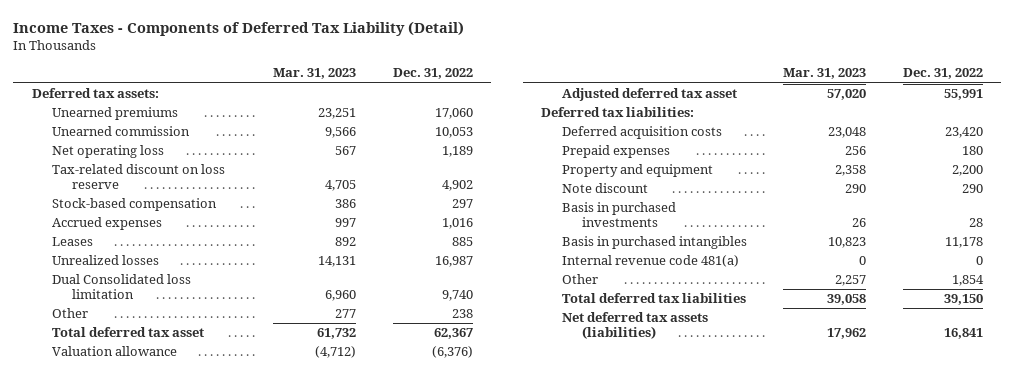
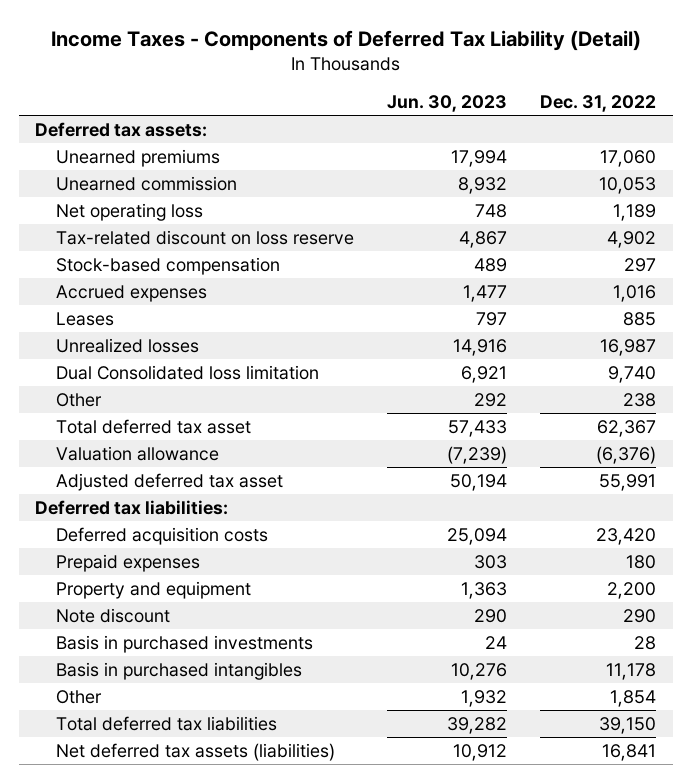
- | Mar. 31, 2023 | Dec. 31, 2022
+ | Jun. 30, 2023 | Dec. 31, 2022
- Internal revenue code 481(a) | 0 | 0

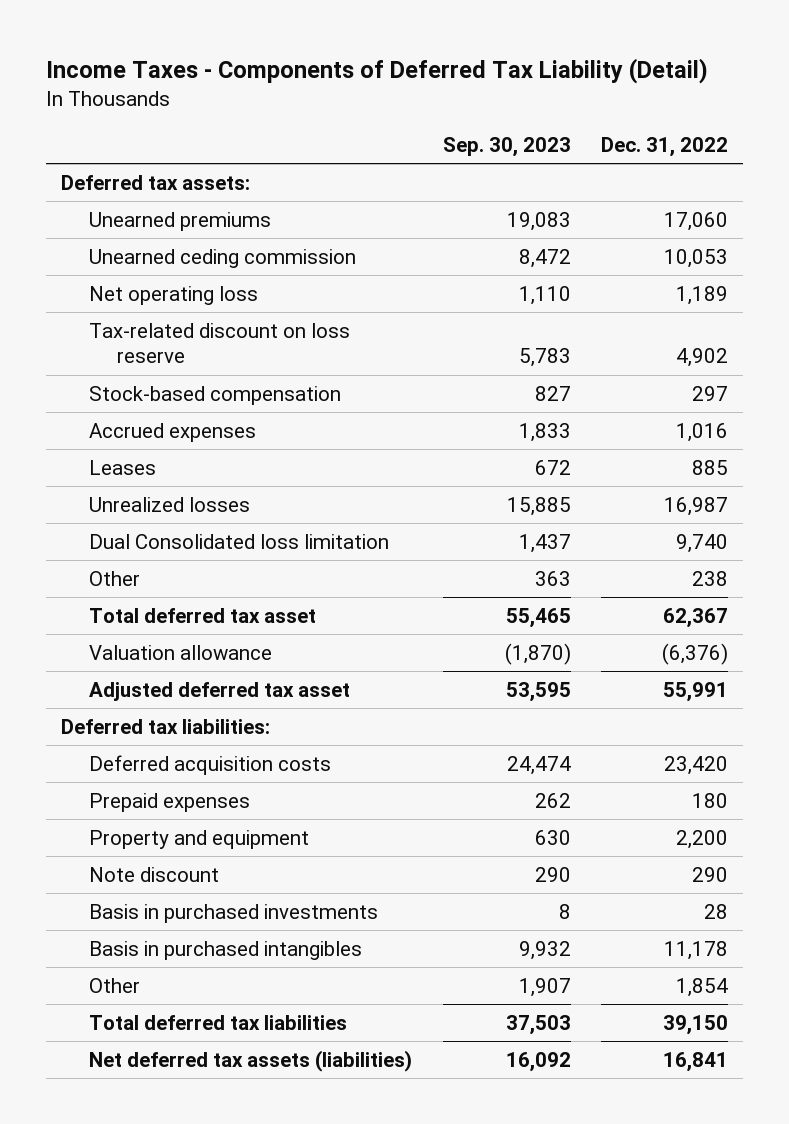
- | Jun. 30, 2023 | Dec. 31, 2022
+ | Sep. 30, 2023 | Dec. 31, 2022
- Unearned commission | 8,932 | 10,053
+ Unearned ceding commission | 8,472 | 10,053

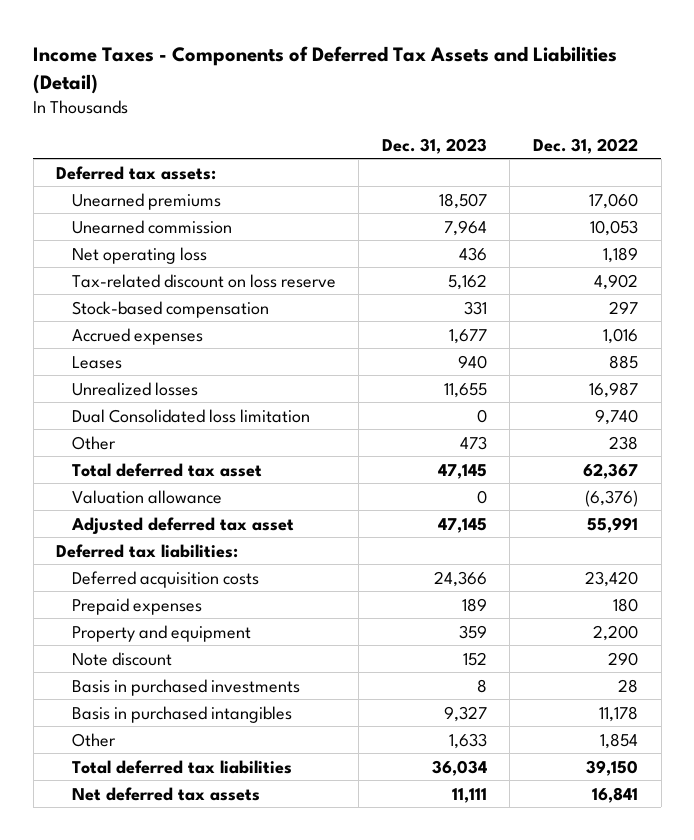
- Income Taxes - Components of Deferred Tax Liability (Detail)
+ Income Taxes - Components of Deferred Tax Assets and Liabilities (Detail)
- | Sep. 30, 2023 | Dec. 31, 2022
+ | Dec. 31, 2023 | Dec. 31, 2022
- Unearned ceding commission | 8,472 | 10,053
+ Unearned commission | 7,964 | 10,053
- Net deferred tax assets (liabilities) | 16,092 | 16,841
+ Net deferred tax assets | 11,111 | 16,841

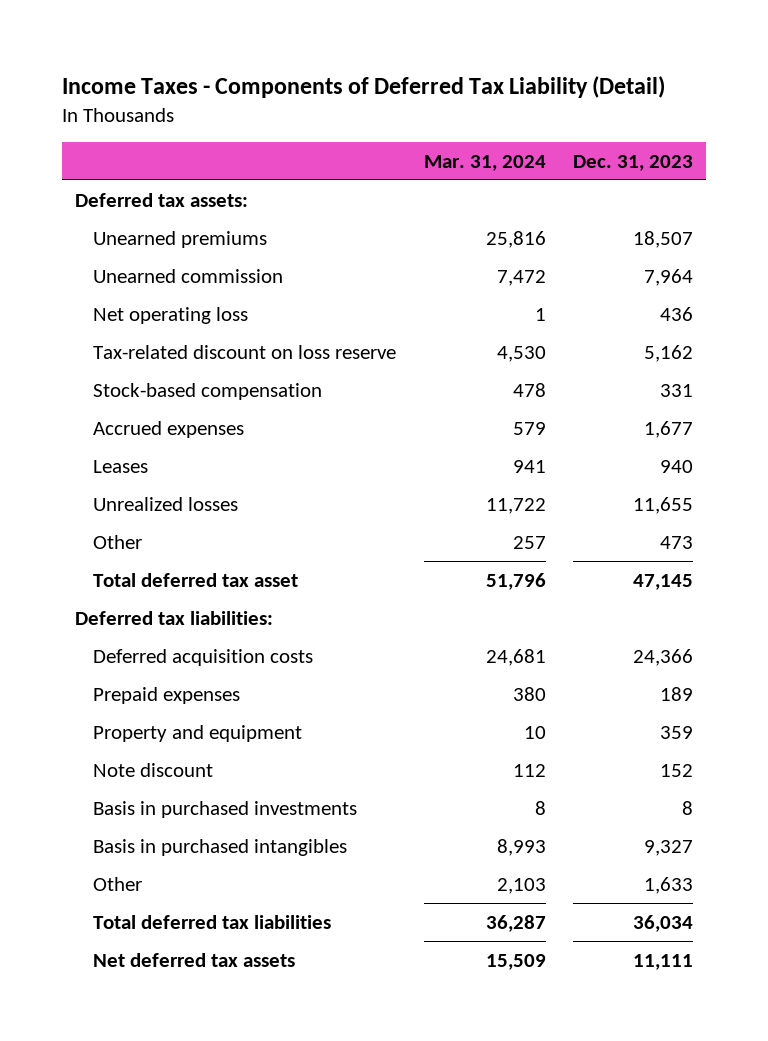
- Income Taxes - Components of Deferred Tax Assets and Liabilities (Detail)
+ Income Taxes - Components of Deferred Tax Liability (Detail)
- | Dec. 31, 2023 | Dec. 31, 2022
+ | Mar. 31, 2024 | Dec. 31, 2023
- Dual Consolidated loss limitation | 0 | 9,740
- Valuation allowance | 0 | (6,376)
- Adjusted deferred tax asset | 47,145 | 55,991

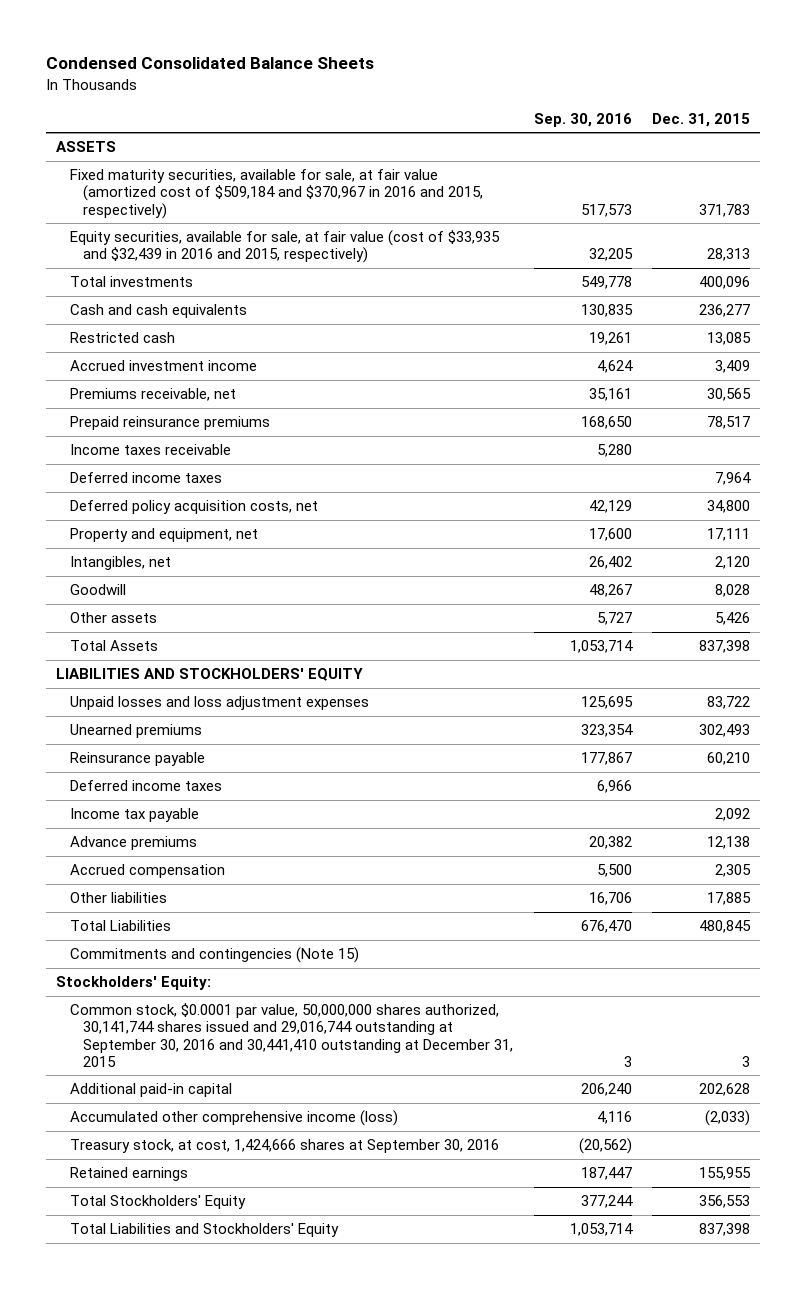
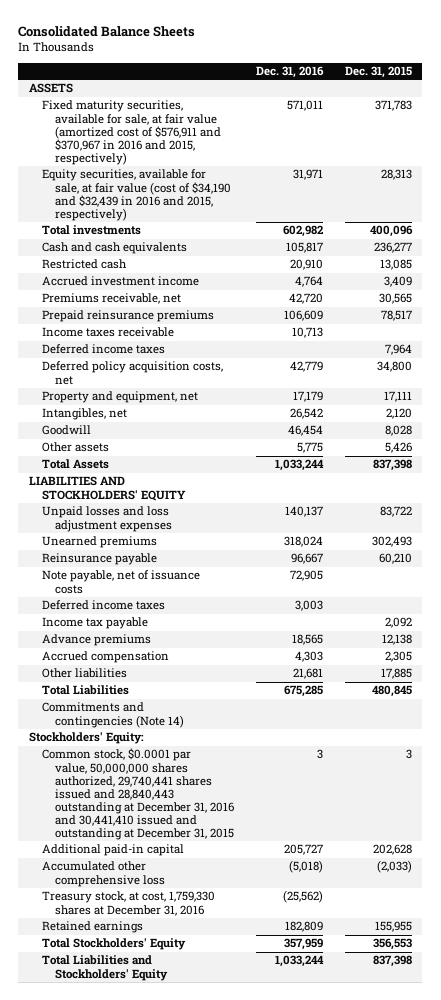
- Condensed Consolidated Balance Sheets
+ Consolidated Balance Sheets
- | Sep. 30, 2016 | Dec. 31, 2015
+ | Dec. 31, 2016 | Dec. 31, 2015
- Fixed maturity securities, available for sale, at fair value (amortized cost of $509,184 and $370,967 in 2016 and 2015, respectively) | 517,573 | 371,783
- Equity securities, available for sale, at fair value (cost of $33,935 and $32,439 in 2016 and 2015, respectively) | 32,205 | 28,313
+ Fixed maturity securities, available for sale, at fair value (amortized cost of $576,911 and $370,967 in 2016 and 2015, respectively) | 571,011 | 371,783
+ Equity securities, available for sale, at fair value (cost of $34,190 and $32,439 in 2016 and 2015, respectively) | 31,971 | 28,313
+ Note payable, net of issuance costs | 72,905 |
- Commitments and contingencies (Note 15)
+ Commitments and contingencies (Note 14)
- Common stock, $0.0001 par value, 50,000,000 shares authorized, 30,141,744 shares issued and 29,016,744 outstanding at September 30, 2016 and 30,441,410 outstanding at December 31, 2015 | 3 | 3
+ Common stock, $0.0001 par value, 50,000,000 shares authorized, 29,740,441 shares issued and 28,840,443 outstanding at December 31, 2016 and 30,441,410 issued and outstanding at December 31, 2015 | 3 | 3
- Accumulated other comprehensive income (loss) | 4,116 | (2,033)
- Treasury stock, at cost, 1,424,666 shares at September 30, 2016 | (20,562) |
+ Accumulated other comprehensive loss | (5,018) | (2,033)
+ Treasury stock, at cost, 1,759,330 shares at December 31, 2016 | (25,562) |

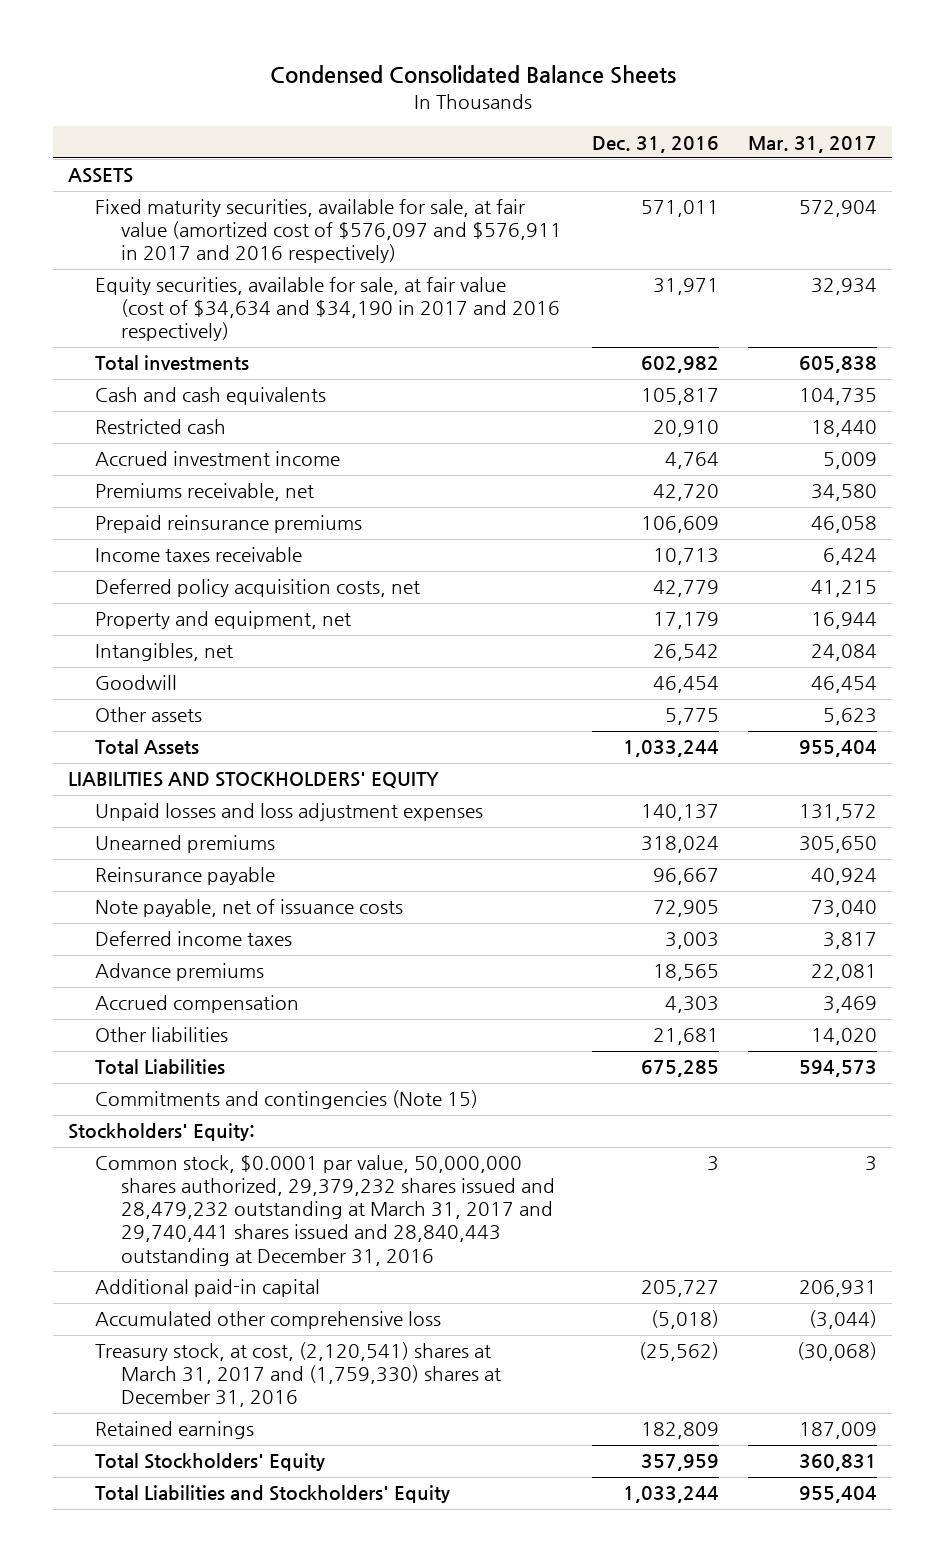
- Consolidated Balance Sheets
+ Condensed Consolidated Balance Sheets
- | Dec. 31, 2016 | Dec. 31, 2015
+ | Dec. 31, 2016 | Mar. 31, 2017
- Fixed maturity securities, available for sale, at fair value (amortized cost of $576,911 and $370,967 in 2016 and 2015, respectively) | 571,011 | 371,783
- Equity securities, available for sale, at fair value (cost of $34,190 and $32,439 in 2016 and 2015, respectively) | 31,971 | 28,313
+ Fixed maturity securities, available for sale, at fair value (amortized cost of $576,097 and $576,911 in 2017 and 2016 respectively) | 571,011 | 572,904
+ Equity securities, available for sale, at fair value (cost of $34,634 and $34,190 in 2017 and 2016 respectively) | 31,971 | 32,934
- Deferred income taxes | | 7,964
- Income tax payable | | 2,092
- Commitments and contingencies (Note 14)
+ Commitments and contingencies (Note 15)
- Common stock, $0.0001 par value, 50,000,000 shares authorized, 29,740,441 shares issued and 28,840,443 outstanding at December 31, 2016 and 30,441,410 issued and outstanding at December 31, 2015 | 3 | 3
+ Common stock, $0.0001 par value, 50,000,000 shares authorized, 29,379,232 shares issued and 28,479,232 outstanding at March 31, 2017 and 29,740,441 shares issued and 28,840,443 outstanding at December 31, 2016 | 3 | 3
- Treasury stock, at cost, 1,759,330 shares at December 31, 2016 | (25,562) |
+ Treasury stock, at cost, (2,120,541) shares at March 31, 2017 and (1,759,330) shares at December 31, 2016 | (25,562) | (30,068)

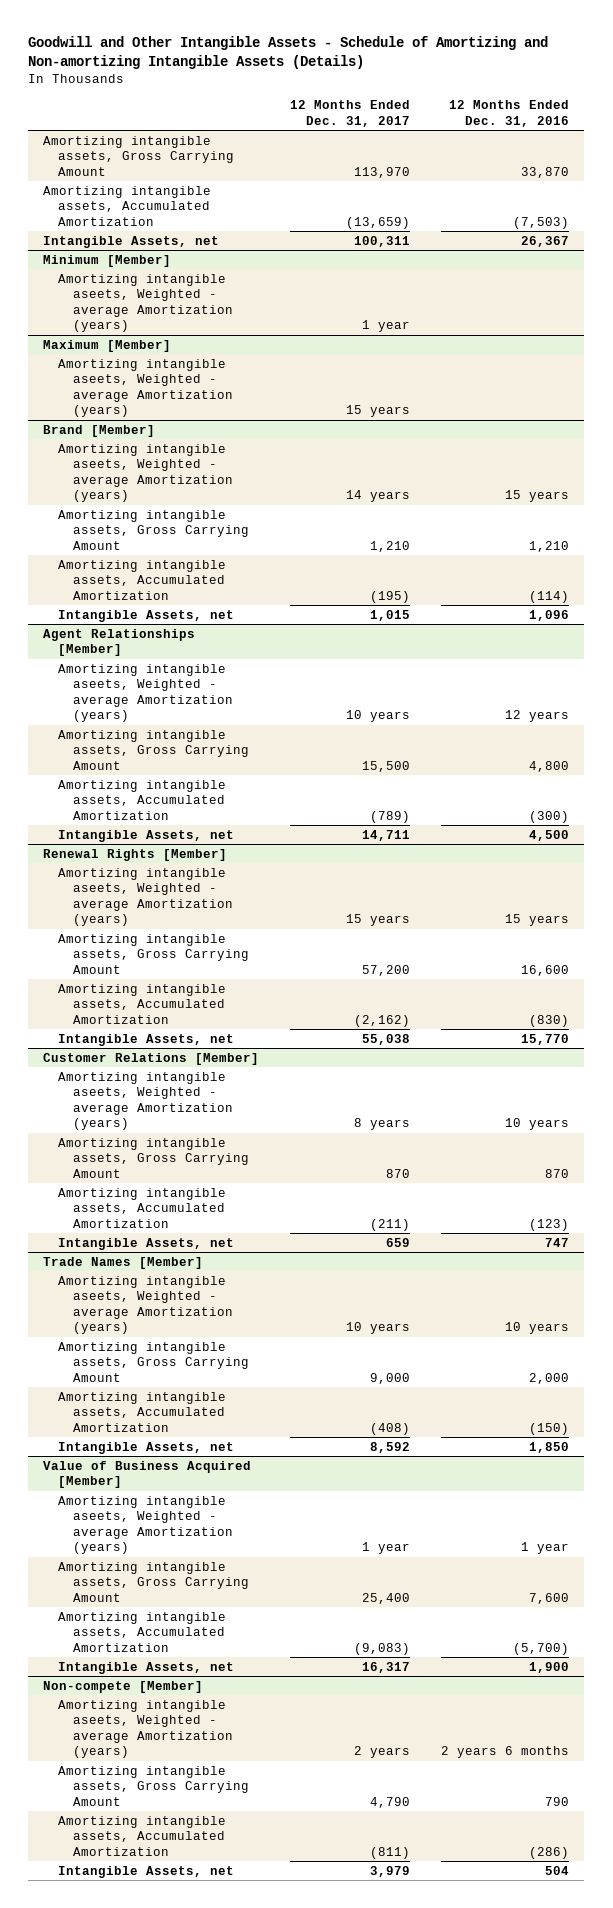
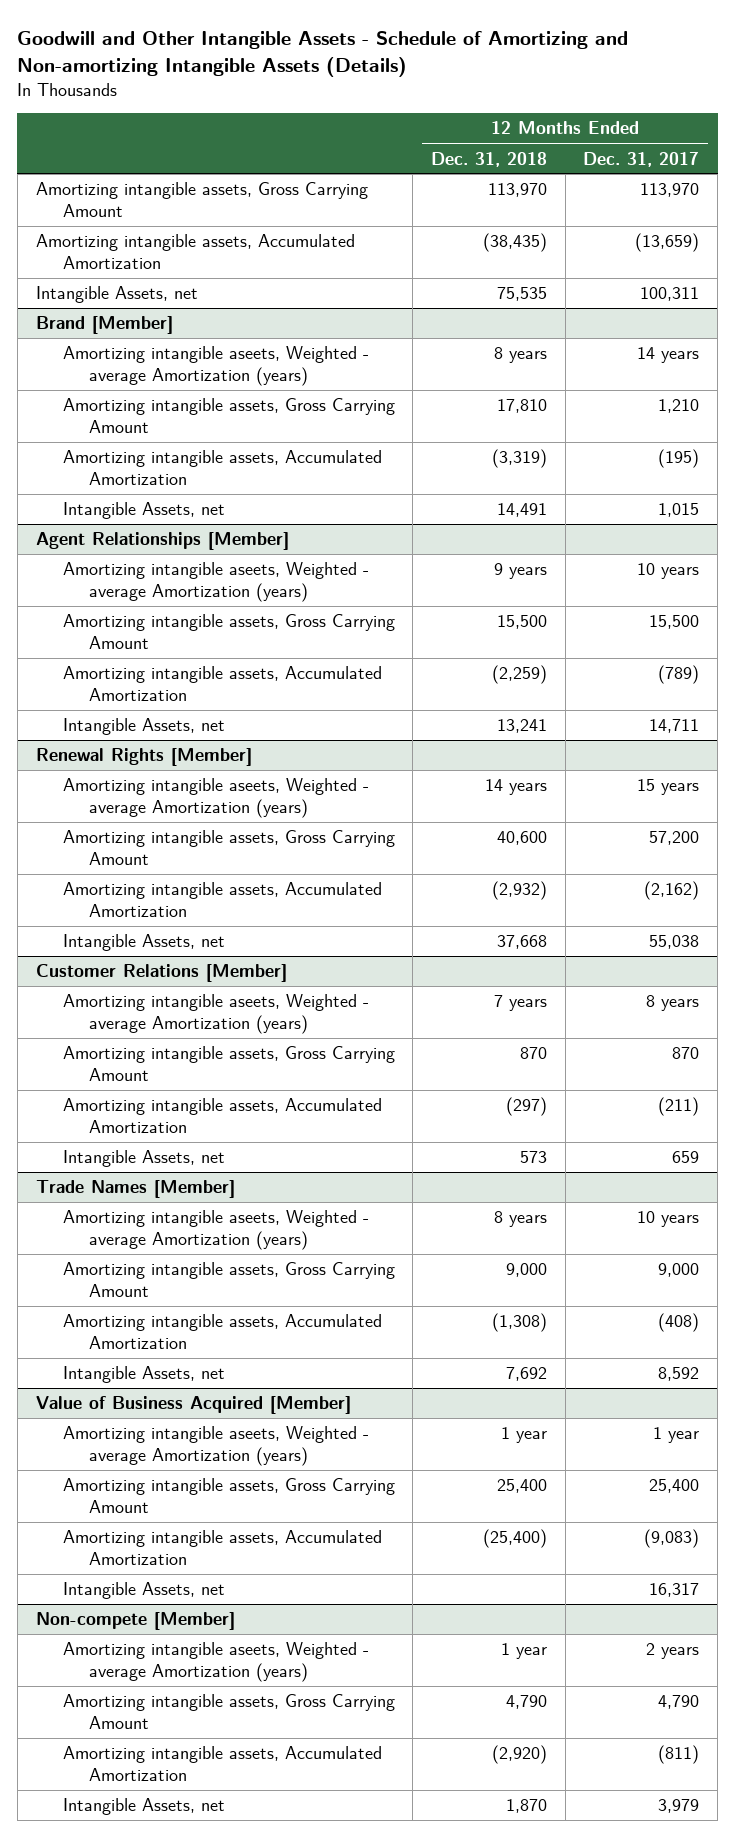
- | 12 Months Ended Dec. 31, 2017 | 12 Months Ended Dec. 31, 2016
+ | 12 Months Ended Dec. 31, 2018 | 12 Months Ended Dec. 31, 2017
- Minimum [Member]
- Amortizing intangible aseets, Weighted - average Amortization (years) | 1 year |
- Maximum [Member]
- Amortizing intangible aseets, Weighted - average Amortization (years) | 15 years |

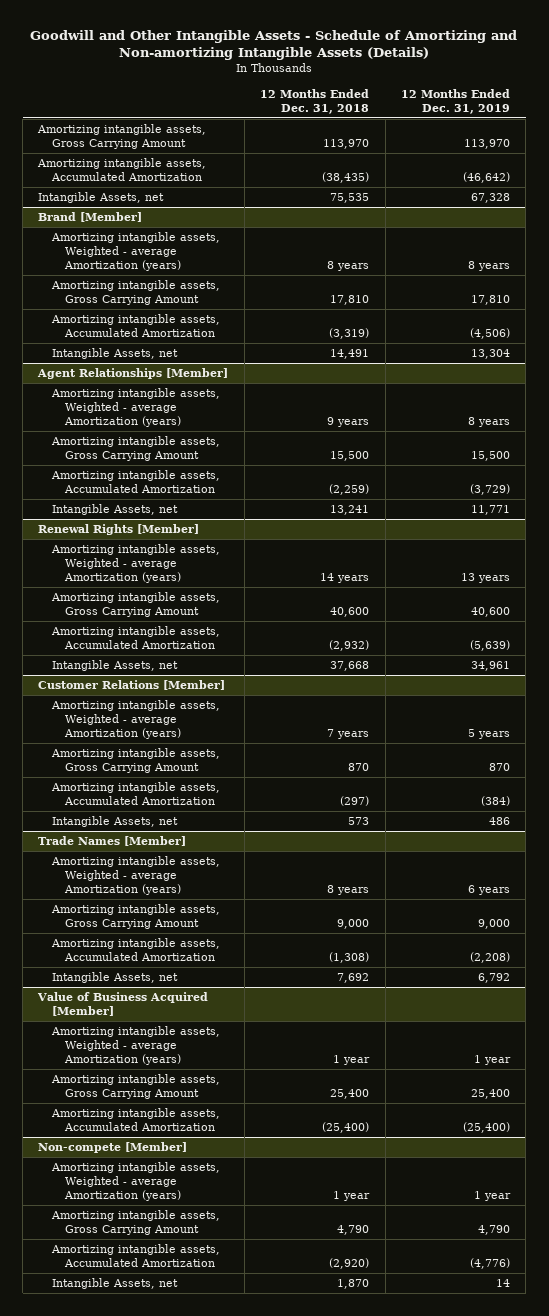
- | 12 Months Ended Dec. 31, 2018 | 12 Months Ended Dec. 31, 2017
+ | 12 Months Ended Dec. 31, 2018 | 12 Months Ended Dec. 31, 2019
@ Brand [Member]
- Amortizing intangible aseets, Weighted - average Amortization (years) | 8 years | 14 years
+ Amortizing intangible assets, Weighted - average Amortization (years) | 8 years | 8 years
@ Agent Relationships [Member]
- Amortizing intangible aseets, Weighted - average Amortization (years) | 9 years | 10 years
+ Amortizing intangible assets, Weighted - average Amortization (years) | 9 years | 8 years
@ Renewal Rights [Member]
- Amortizing intangible aseets, Weighted - average Amortization (years) | 14 years | 15 years
+ Amortizing intangible assets, Weighted - average Amortization (years) | 14 years | 13 years
@ Customer Relations [Member]
- Amortizing intangible aseets, Weighted - average Amortization (years) | 7 years | 8 years
+ Amortizing intangible assets, Weighted - average Amortization (years) | 7 years | 5 years
@ Trade Names [Member]
- Amortizing intangible aseets, Weighted - average Amortization (years) | 8 years | 10 years
+ Amortizing intangible assets, Weighted - average Amortization (years) | 8 years | 6 years
@ Value of Business Acquired [Member]
- Amortizing intangible aseets, Weighted - average Amortization (years) | 1 year | 1 year
+ Amortizing intangible assets, Weighted - average Amortization (years) | 1 year | 1 year
- Intangible Assets, net | | 16,317
@ Non-compete [Member]
- Amortizing intangible aseets, Weighted - average Amortization (years) | 1 year | 2 years
+ Amortizing intangible assets, Weighted - average Amortization (years) | 1 year | 1 year

